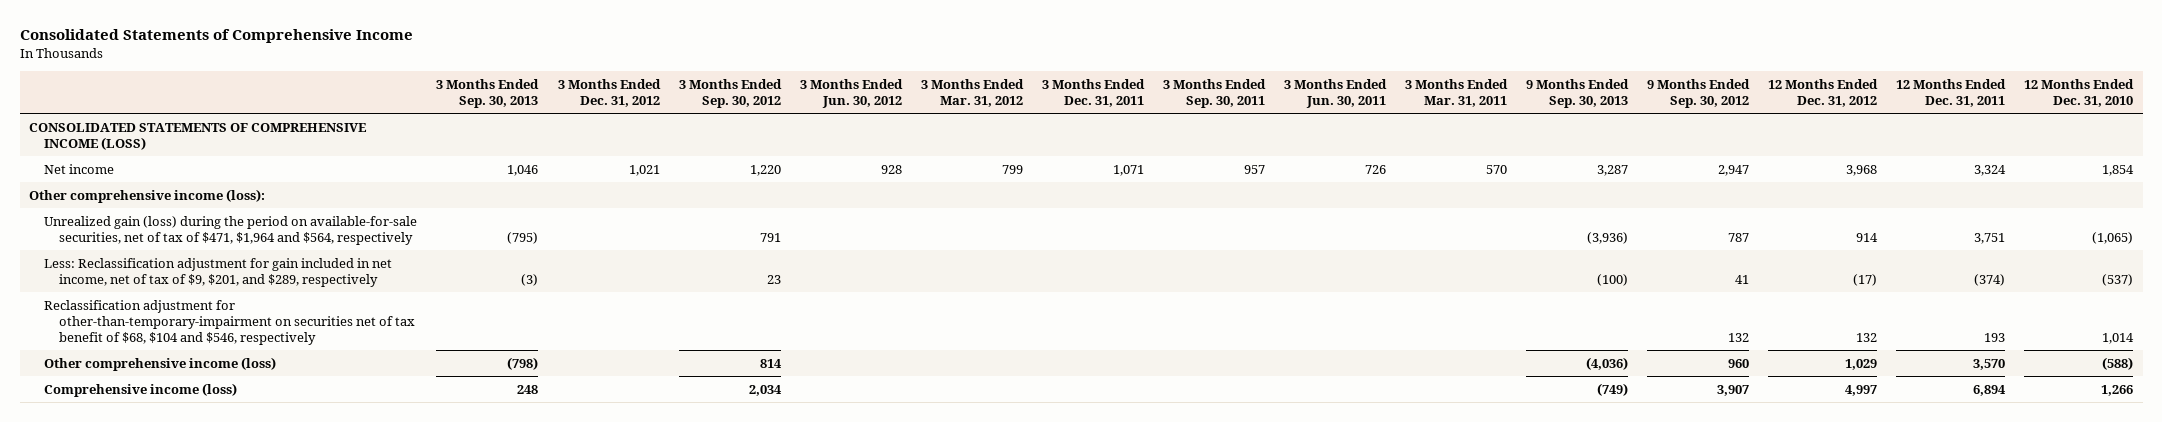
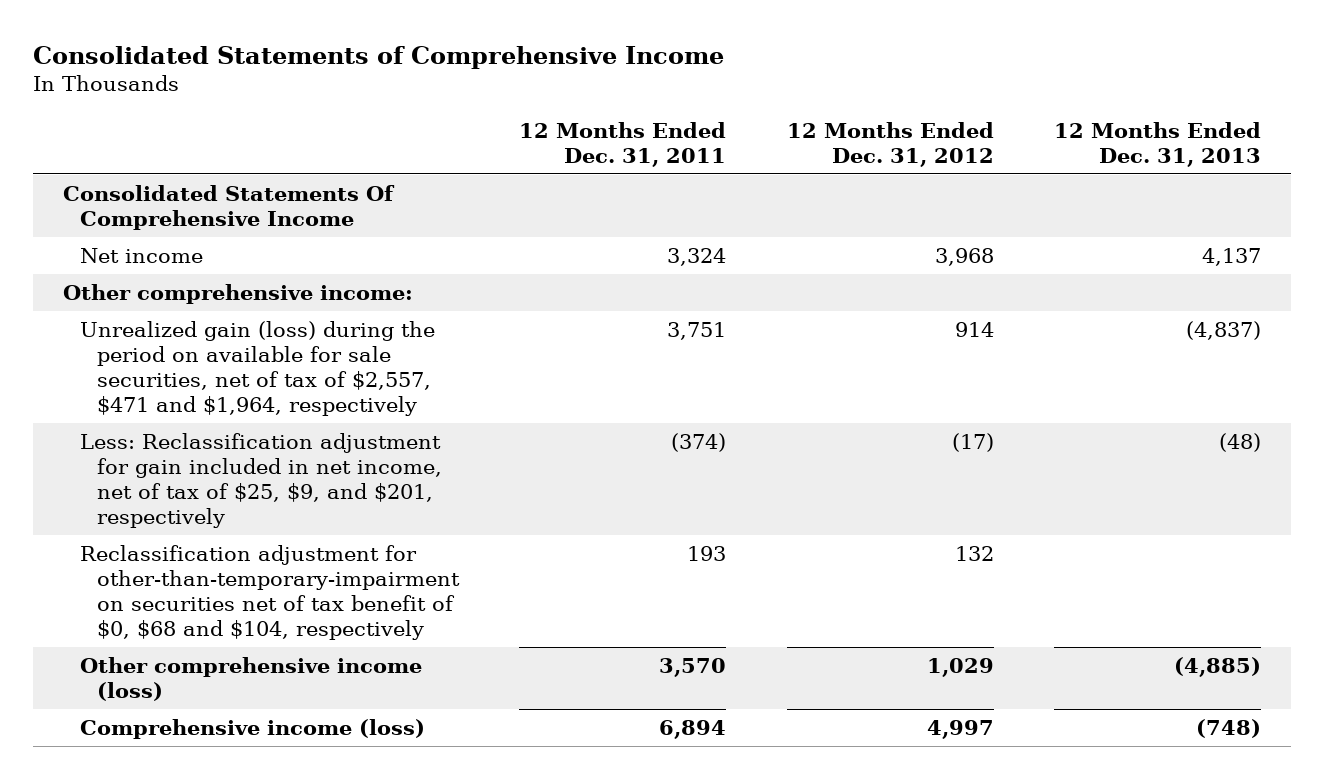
- | 3 Months Ended Sep. 30, 2013 | 3 Months Ended Dec. 31, 2012 | 3 Months Ended Sep. 30, 2012 | 3 Months Ended Jun. 30, 2012 | 3 Months Ended Mar. 31, 2012 | 3 Months Ended Dec. 31, 2011 | 3 Months Ended Sep. 30, 2011 | 3 Months Ended Jun. 30, 2011 | 3 Months Ended Mar. 31, 2011 | 9 Months Ended Sep. 30, 2013 | 9 Months Ended Sep. 30, 2012 | 12 Months Ended Dec. 31, 2012 | 12 Months Ended Dec. 31, 2011 | 12 Months Ended Dec. 31, 2010
+ | 12 Months Ended Dec. 31, 2011 | 12 Months Ended Dec. 31, 2012 | 12 Months Ended Dec. 31, 2013
- CONSOLIDATED STATEMENTS OF COMPREHENSIVE INCOME (LOSS)
+ Consolidated Statements Of Comprehensive Income
- Other comprehensive income (loss):
- Unrealized gain (loss) during the period on available-for-sale securities, net of tax of $471, $1,964 and $564, respectively | (795) | | 791 | | | | | | | (3,936) | 787 | 914 | 3,751 | (1,065)
- Less: Reclassification adjustment for gain included in net income, net of tax of $9, $201, and $289, respectively | (3) | | 23 | | | | | | | (100) | 41 | (17) | (374) | (537)
- Reclassification adjustment for other-than-temporary-impairment on securities net of tax benefit of $68, $104 and $546, respectively | | | | | | | | | | | 132 | 132 | 193 | 1,014
+ Other comprehensive income:
+ Unrealized gain (loss) during the period on available for sale securities, net of tax of $2,557, $471 and $1,964, respectively | 3,751 | 914 | (4,837)
+ Less: Reclassification adjustment for gain included in net income, net of tax of $25, $9, and $201, respectively | (374) | (17) | (48)
+ Reclassification adjustment for other-than-temporary-impairment on securities net of tax benefit of $0, $68 and $104, respectively | 193 | 132 |

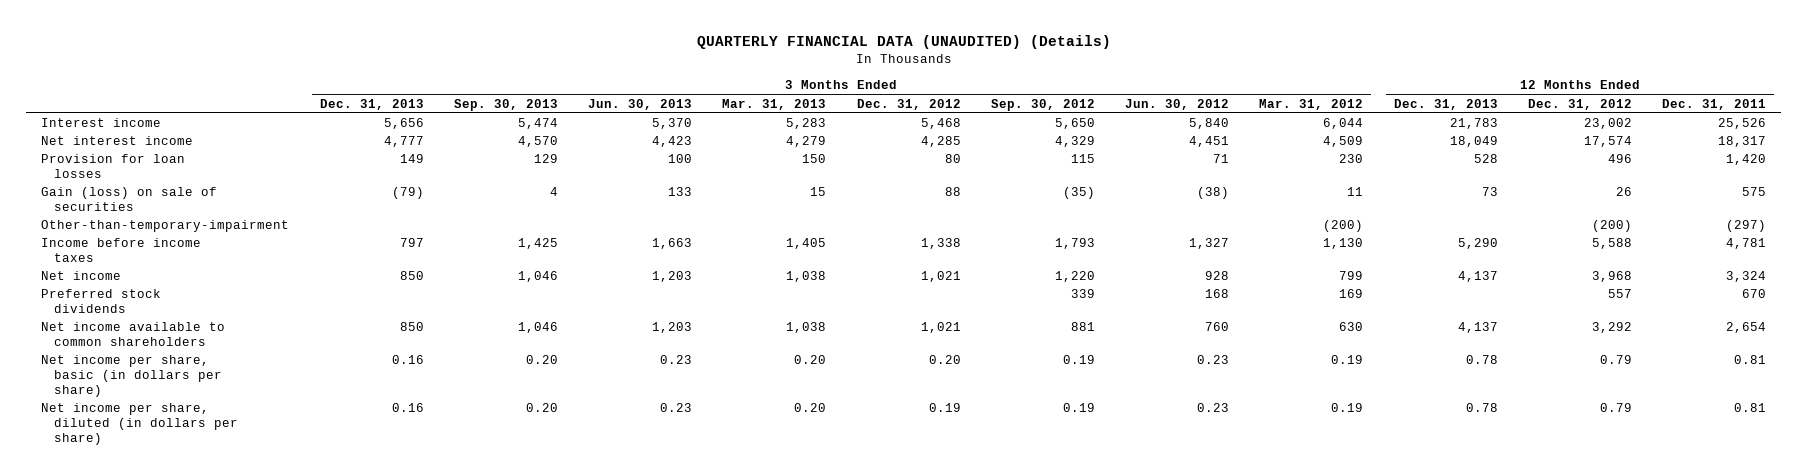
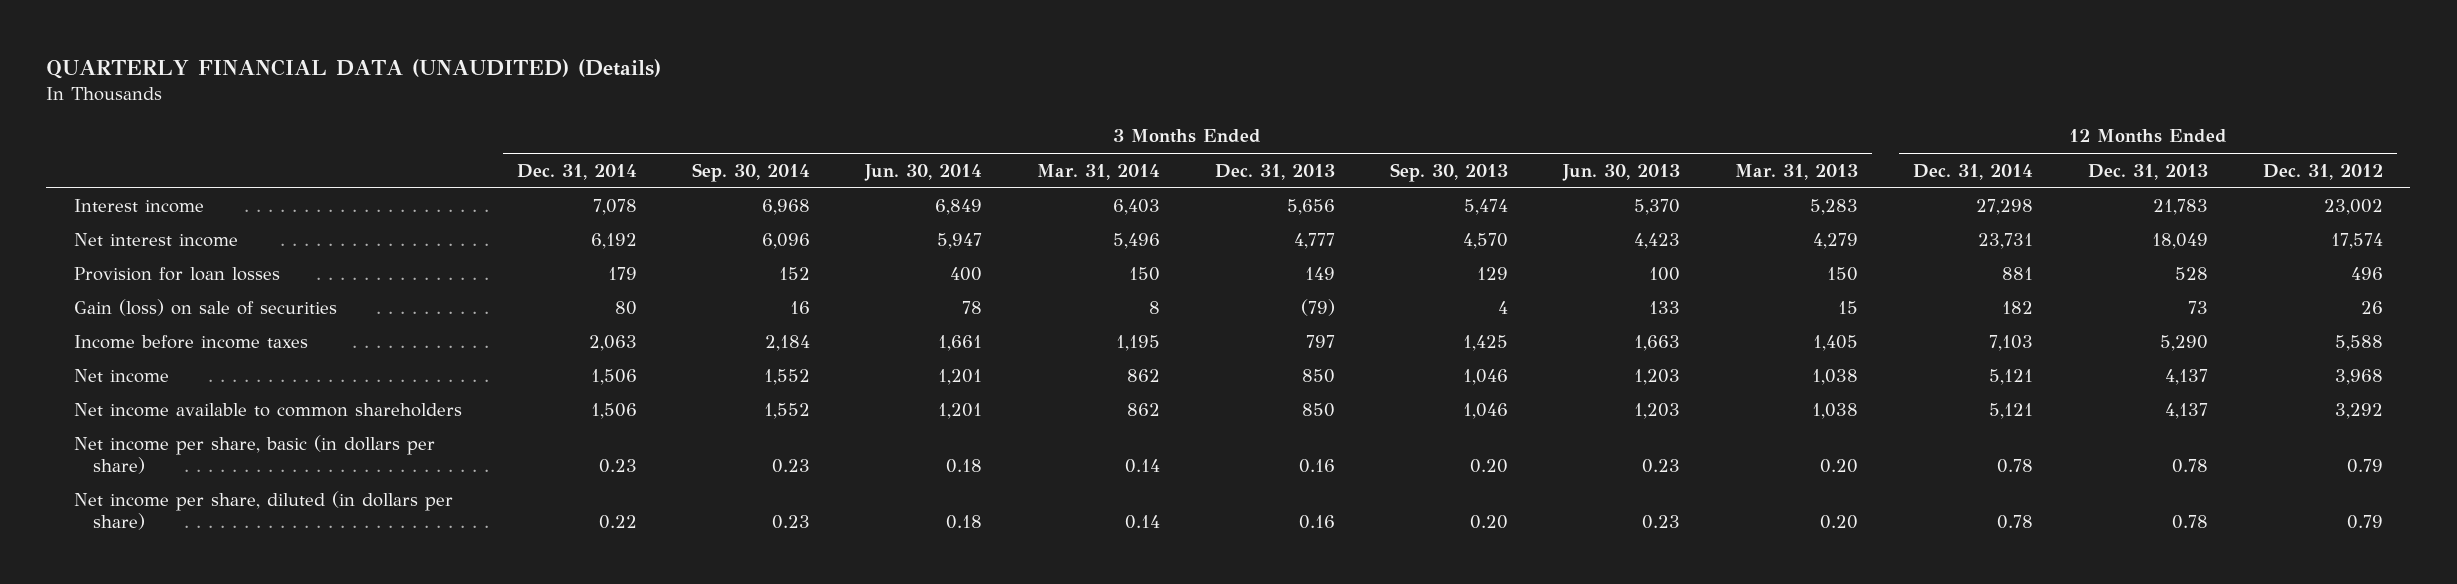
- | 3 Months Ended Dec. 31, 2013 | 3 Months Ended Sep. 30, 2013 | 3 Months Ended Jun. 30, 2013 | 3 Months Ended Mar. 31, 2013 | 3 Months Ended Dec. 31, 2012 | 3 Months Ended Sep. 30, 2012 | 3 Months Ended Jun. 30, 2012 | 3 Months Ended Mar. 31, 2012 | 12 Months Ended Dec. 31, 2013 | 12 Months Ended Dec. 31, 2012 | 12 Months Ended Dec. 31, 2011
+ | 3 Months Ended Dec. 31, 2014 | 3 Months Ended Sep. 30, 2014 | 3 Months Ended Jun. 30, 2014 | 3 Months Ended Mar. 31, 2014 | 3 Months Ended Dec. 31, 2013 | 3 Months Ended Sep. 30, 2013 | 3 Months Ended Jun. 30, 2013 | 3 Months Ended Mar. 31, 2013 | 12 Months Ended Dec. 31, 2014 | 12 Months Ended Dec. 31, 2013 | 12 Months Ended Dec. 31, 2012
- Other-than-temporary-impairment | | | | | | | | (200) | | (200) | (297)
- Preferred stock dividends | | | | | | 339 | 168 | 169 | | 557 | 670

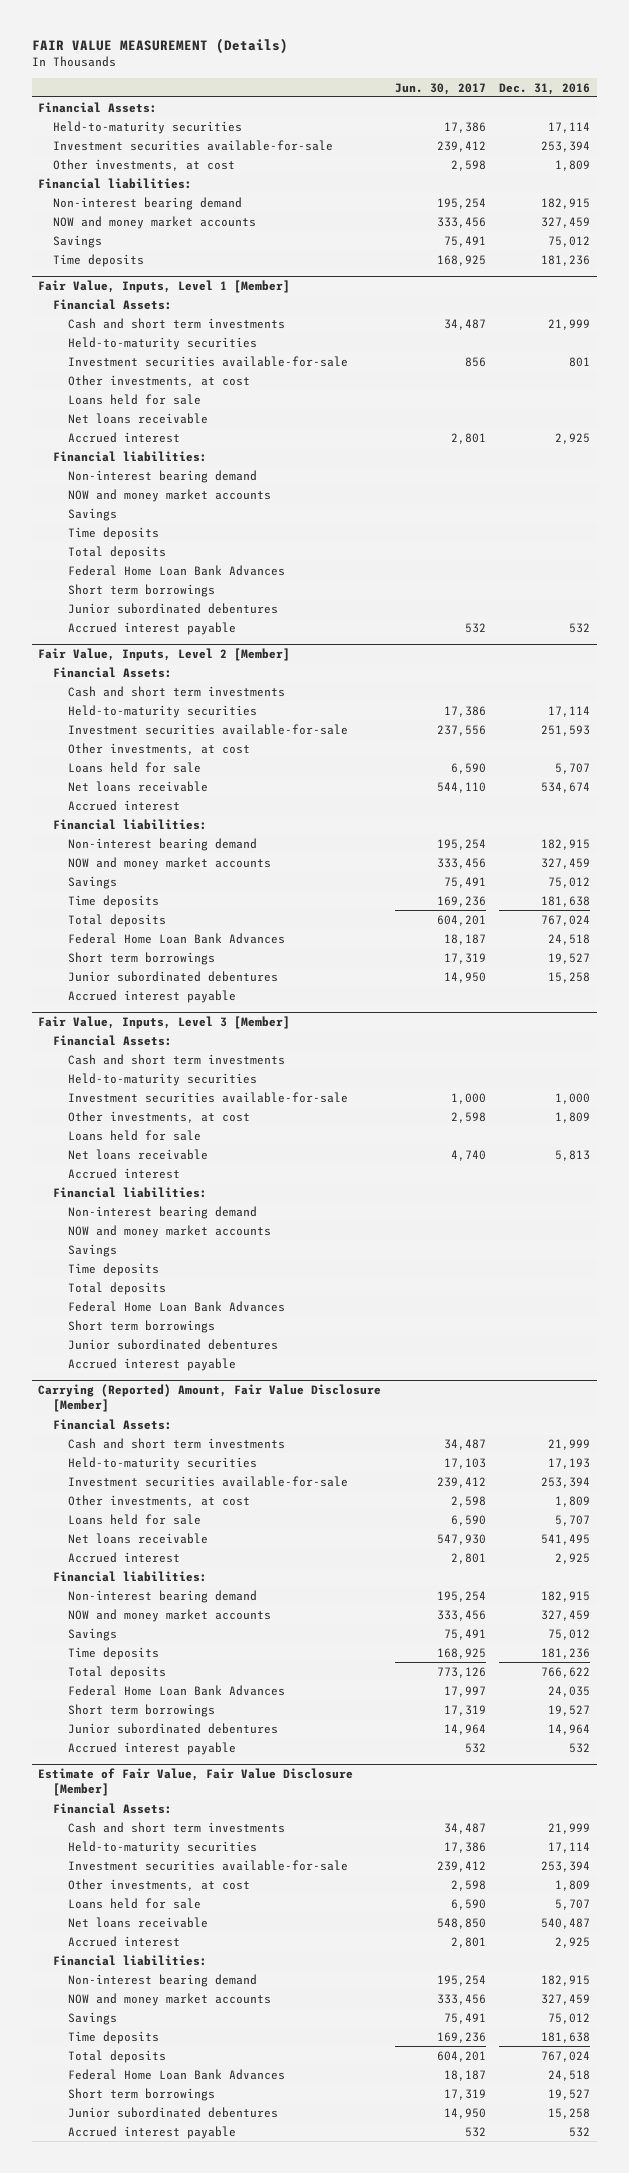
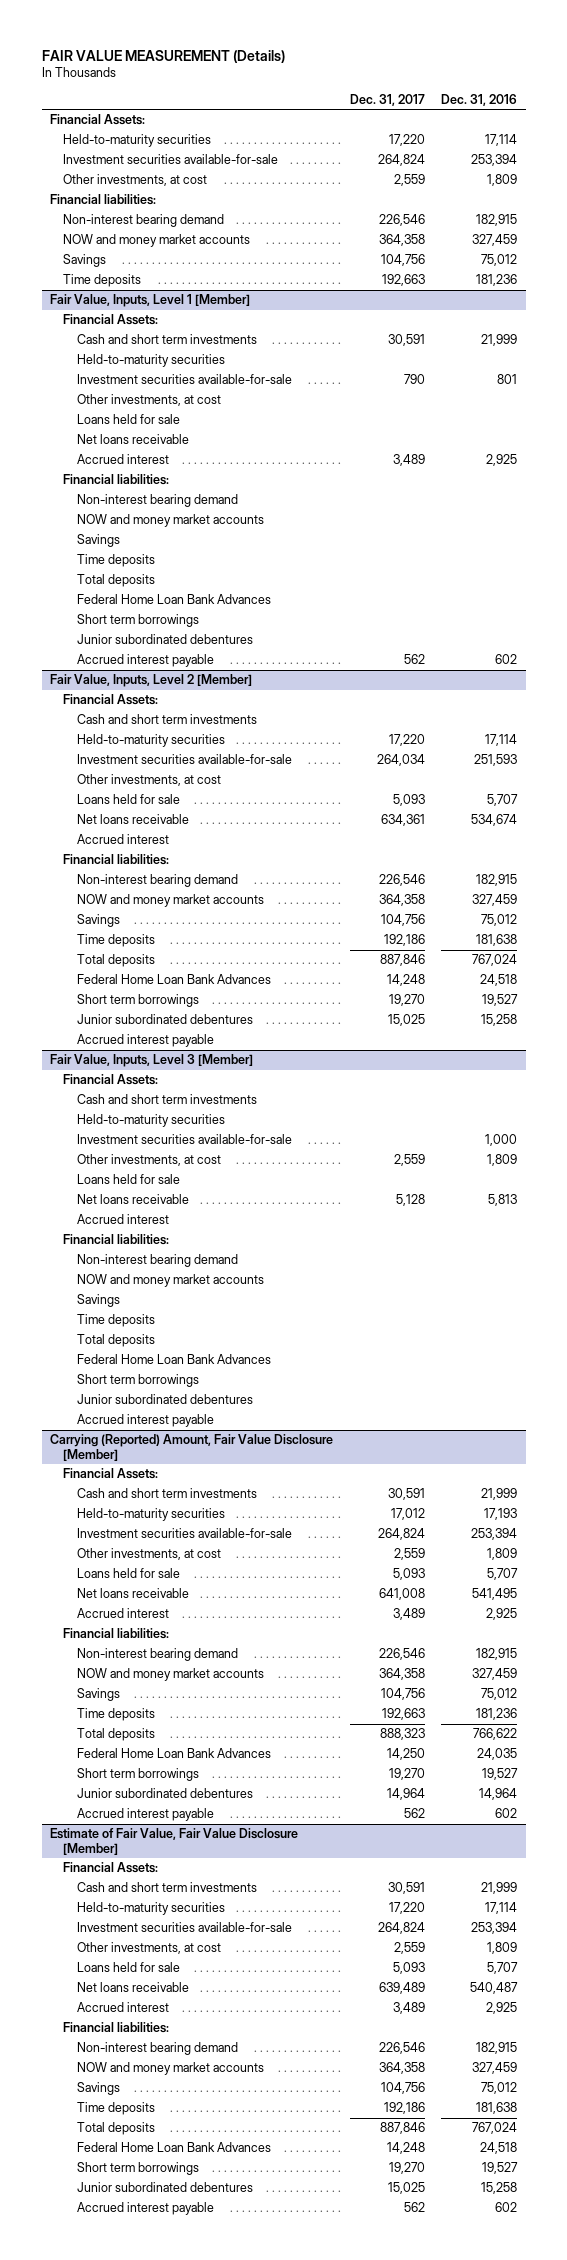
- | Jun. 30, 2017 | Dec. 31, 2016
+ | Dec. 31, 2017 | Dec. 31, 2016
@ Fair Value, Inputs, Level 1 [Member]
- Accrued interest payable | 532 | 532
+ Accrued interest payable | 562 | 602
@ Carrying (Reported) Amount, Fair Value Disclosure [Member]
- Accrued interest payable | 532 | 532
+ Accrued interest payable | 562 | 602
@ Estimate of Fair Value, Fair Value Disclosure [Member]
- Accrued interest payable | 532 | 532
+ Accrued interest payable | 562 | 602

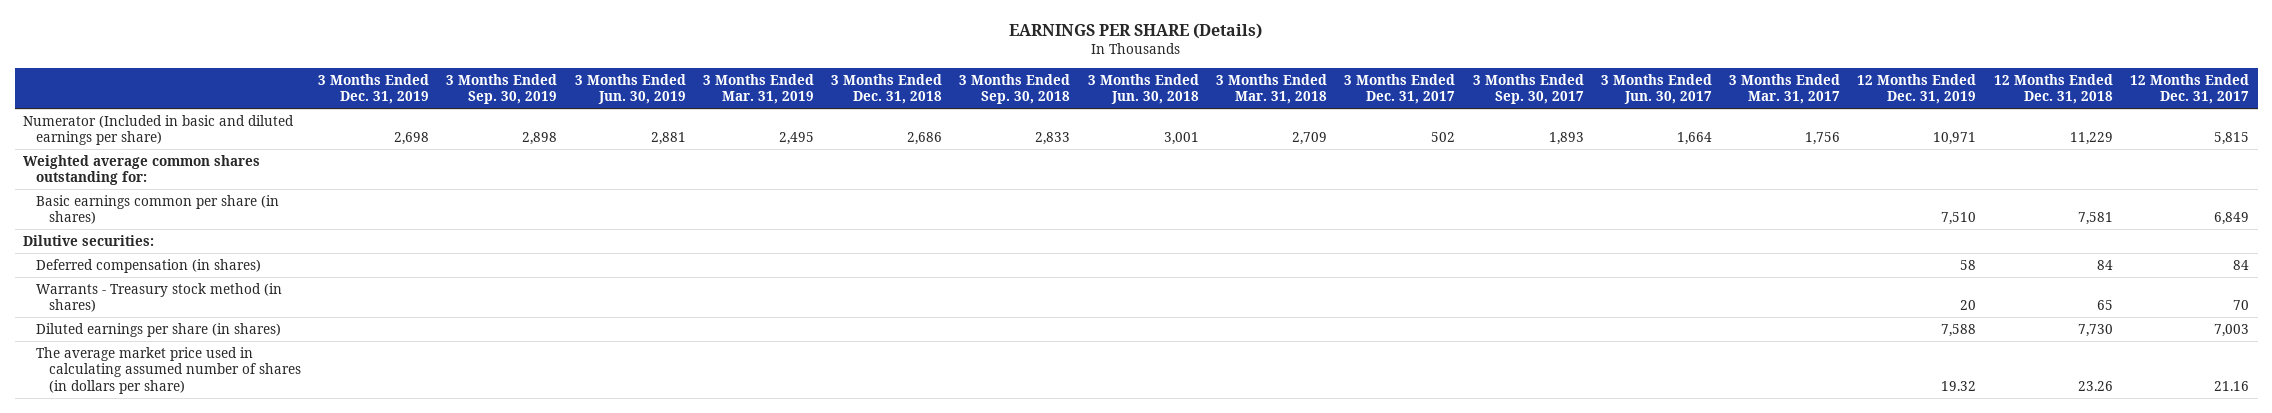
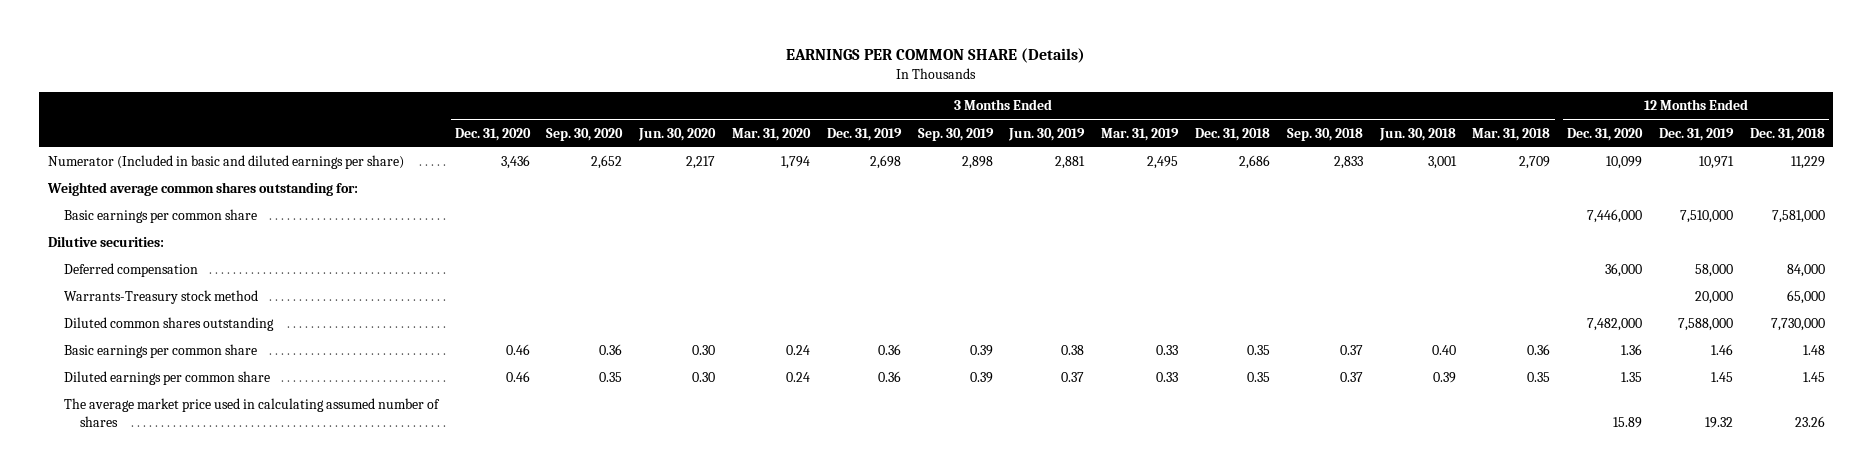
- EARNINGS PER SHARE (Details)
+ EARNINGS PER COMMON SHARE (Details)
- | 3 Months Ended Dec. 31, 2019 | 3 Months Ended Sep. 30, 2019 | 3 Months Ended Jun. 30, 2019 | 3 Months Ended Mar. 31, 2019 | 3 Months Ended Dec. 31, 2018 | 3 Months Ended Sep. 30, 2018 | 3 Months Ended Jun. 30, 2018 | 3 Months Ended Mar. 31, 2018 | 3 Months Ended Dec. 31, 2017 | 3 Months Ended Sep. 30, 2017 | 3 Months Ended Jun. 30, 2017 | 3 Months Ended Mar. 31, 2017 | 12 Months Ended Dec. 31, 2019 | 12 Months Ended Dec. 31, 2018 | 12 Months Ended Dec. 31, 2017
+ | 3 Months Ended Dec. 31, 2020 | 3 Months Ended Sep. 30, 2020 | 3 Months Ended Jun. 30, 2020 | 3 Months Ended Mar. 31, 2020 | 3 Months Ended Dec. 31, 2019 | 3 Months Ended Sep. 30, 2019 | 3 Months Ended Jun. 30, 2019 | 3 Months Ended Mar. 31, 2019 | 3 Months Ended Dec. 31, 2018 | 3 Months Ended Sep. 30, 2018 | 3 Months Ended Jun. 30, 2018 | 3 Months Ended Mar. 31, 2018 | 12 Months Ended Dec. 31, 2020 | 12 Months Ended Dec. 31, 2019 | 12 Months Ended Dec. 31, 2018
- Basic earnings common per share (in shares) | | | | | | | | | | | | | 7,510 | 7,581 | 6,849
+ Basic earnings per common share | | | | | | | | | | | | | 7,446,000 | 7,510,000 | 7,581,000
- Deferred compensation (in shares) | | | | | | | | | | | | | 58 | 84 | 84
- Warrants - Treasury stock method (in shares) | | | | | | | | | | | | | 20 | 65 | 70
- Diluted earnings per share (in shares) | | | | | | | | | | | | | 7,588 | 7,730 | 7,003
- The average market price used in calculating assumed number of shares (in dollars per share) | | | | | | | | | | | | | 19.32 | 23.26 | 21.16
+ Deferred compensation | | | | | | | | | | | | | 36,000 | 58,000 | 84,000
+ Warrants-Treasury stock method | | | | | | | | | | | | | | 20,000 | 65,000
+ Diluted common shares outstanding | | | | | | | | | | | | | 7,482,000 | 7,588,000 | 7,730,000
+ Basic earnings per common share | 0.46 | 0.36 | 0.30 | 0.24 | 0.36 | 0.39 | 0.38 | 0.33 | 0.35 | 0.37 | 0.40 | 0.36 | 1.36 | 1.46 | 1.48
+ Diluted earnings per common share | 0.46 | 0.35 | 0.30 | 0.24 | 0.36 | 0.39 | 0.37 | 0.33 | 0.35 | 0.37 | 0.39 | 0.35 | 1.35 | 1.45 | 1.45
+ The average market price used in calculating assumed number of shares | | | | | | | | | | | | | 15.89 | 19.32 | 23.26

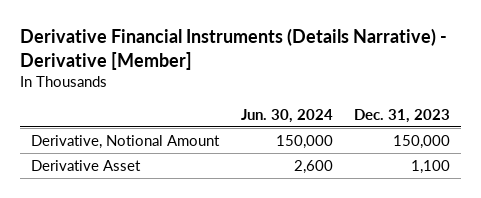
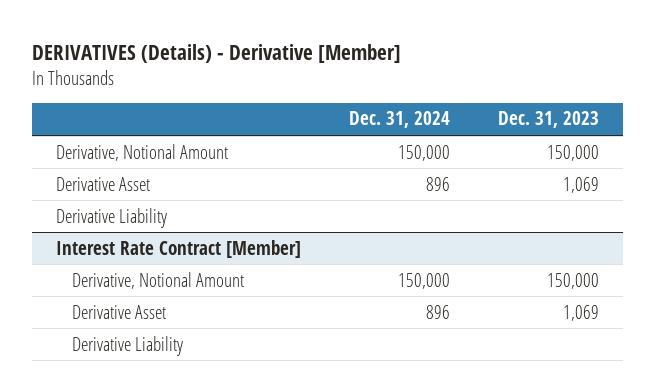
- Derivative Financial Instruments (Details Narrative) - Derivative [Member]
+ DERIVATIVES (Details) - Derivative [Member]
- | Jun. 30, 2024 | Dec. 31, 2023
+ | Dec. 31, 2024 | Dec. 31, 2023
- Derivative Asset | 2,600 | 1,100
+ Derivative Asset | 896 | 1,069
+ Derivative Liability
+ Interest Rate Contract [Member]
+ Derivative, Notional Amount | 150,000 | 150,000
+ Derivative Asset | 896 | 1,069
+ Derivative Liability

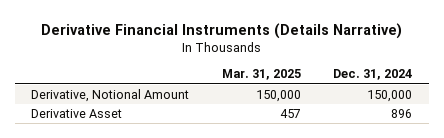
- DERIVATIVES (Details) - Derivative [Member]
+ Derivative Financial Instruments (Details Narrative)
- | Dec. 31, 2024 | Dec. 31, 2023
+ | Mar. 31, 2025 | Dec. 31, 2024
- Derivative Liability
- Interest Rate Contract [Member]
- Derivative, Notional Amount | 150,000 | 150,000
- Derivative Asset | 896 | 1,069
- Derivative Liability

